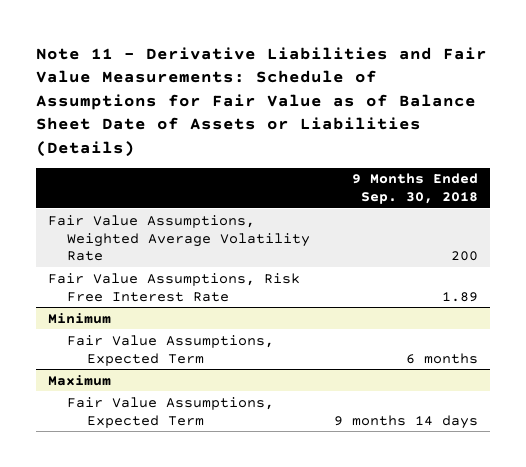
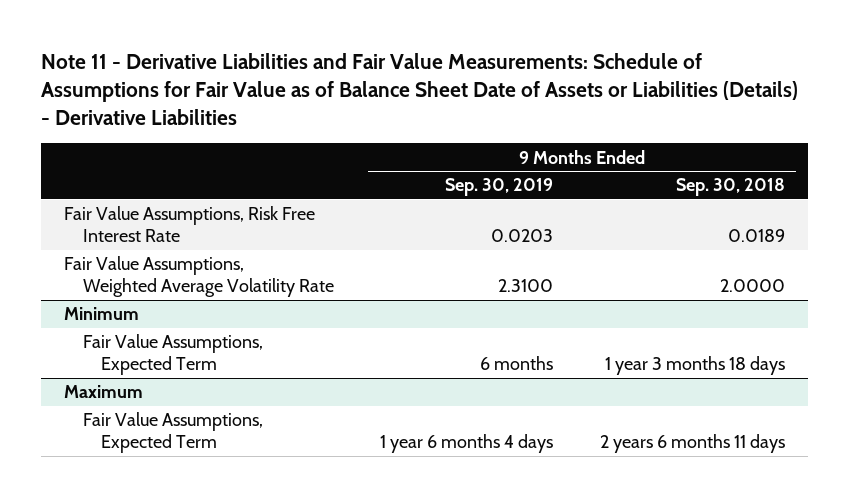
- Note 11 - Derivative Liabilities and Fair Value Measurements: Schedule of Assumptions for Fair Value as of Balance Sheet Date of Assets or Liabilities (Details)
+ Note 11 - Derivative Liabilities and Fair Value Measurements: Schedule of Assumptions for Fair Value as of Balance Sheet Date of Assets or Liabilities (Details) - Derivative Liabilities
- | 9 Months Ended Sep. 30, 2018
+ | 9 Months Ended Sep. 30, 2019 | 9 Months Ended Sep. 30, 2018
- Fair Value Assumptions, Weighted Average Volatility Rate | 200
- Fair Value Assumptions, Risk Free Interest Rate | 1.89
+ Fair Value Assumptions, Risk Free Interest Rate | 0.0203 | 0.0189
+ Fair Value Assumptions, Weighted Average Volatility Rate | 2.3100 | 2.0000
@ Minimum
- Fair Value Assumptions, Expected Term | 6 months
+ Fair Value Assumptions, Expected Term | 6 months | 1 year 3 months 18 days
@ Maximum
- Fair Value Assumptions, Expected Term | 9 months 14 days
+ Fair Value Assumptions, Expected Term | 1 year 6 months 4 days | 2 years 6 months 11 days

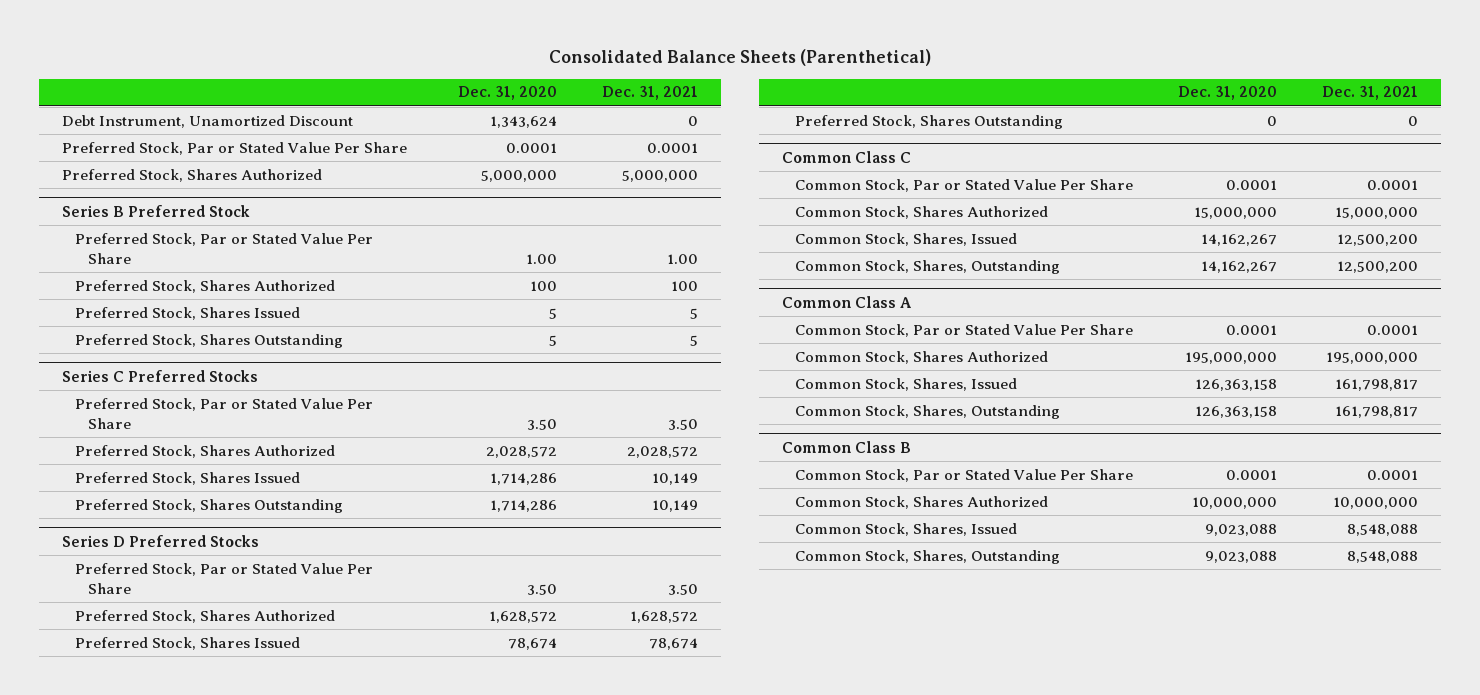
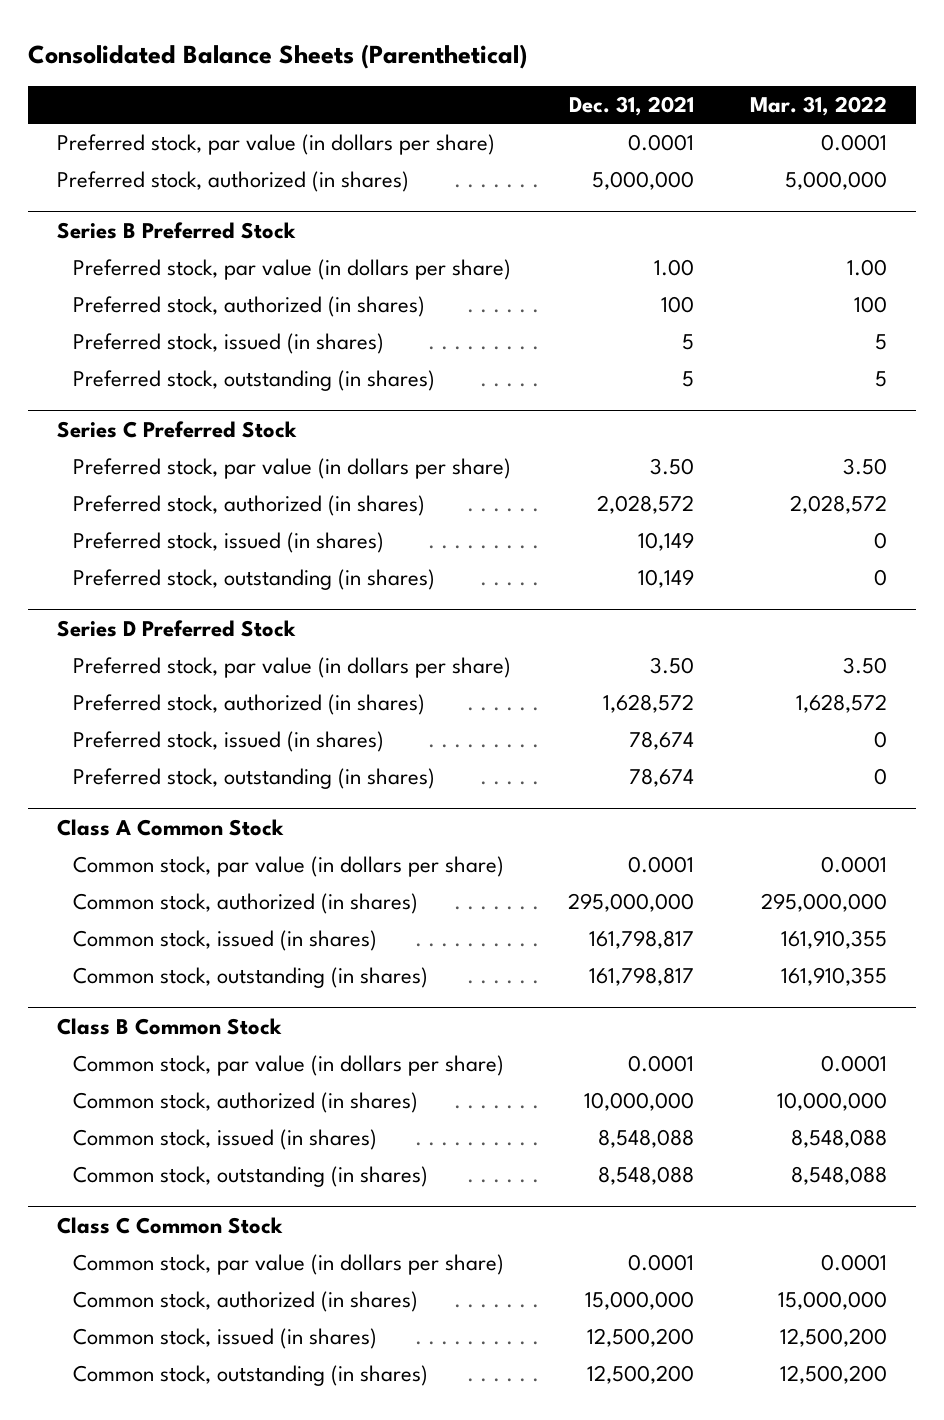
- | Dec. 31, 2020 | Dec. 31, 2021
+ | Dec. 31, 2021 | Mar. 31, 2022
- Debt Instrument, Unamortized Discount | 1,343,624 | 0
- Preferred Stock, Par or Stated Value Per Share | 0.0001 | 0.0001
- Preferred Stock, Shares Authorized | 5,000,000 | 5,000,000
+ Preferred stock, par value (in dollars per share) | 0.0001 | 0.0001
+ Preferred stock, authorized (in shares) | 5,000,000 | 5,000,000
@ Series B Preferred Stock
- Preferred Stock, Par or Stated Value Per Share | 1.00 | 1.00
- Preferred Stock, Shares Authorized | 100 | 100
- Preferred Stock, Shares Issued | 5 | 5
- Preferred Stock, Shares Outstanding | 5 | 5
- Series C Preferred Stocks
- Preferred Stock, Par or Stated Value Per Share | 3.50 | 3.50
- Preferred Stock, Shares Authorized | 2,028,572 | 2,028,572
- Preferred Stock, Shares Issued | 1,714,286 | 10,149
- Preferred Stock, Shares Outstanding | 1,714,286 | 10,149
- Series D Preferred Stocks
- Preferred Stock, Par or Stated Value Per Share | 3.50 | 3.50
- Preferred Stock, Shares Authorized | 1,628,572 | 1,628,572
- Preferred Stock, Shares Issued | 78,674 | 78,674
- Preferred Stock, Shares Outstanding | 0 | 0
- Common Class C
- Common Stock, Par or Stated Value Per Share | 0.0001 | 0.0001
- Common Stock, Shares Authorized | 15,000,000 | 15,000,000
- Common Stock, Shares, Issued | 14,162,267 | 12,500,200
- Common Stock, Shares, Outstanding | 14,162,267 | 12,500,200
- Common Class A
- Common Stock, Par or Stated Value Per Share | 0.0001 | 0.0001
- Common Stock, Shares Authorized | 195,000,000 | 195,000,000
- Common Stock, Shares, Issued | 126,363,158 | 161,798,817
- Common Stock, Shares, Outstanding | 126,363,158 | 161,798,817
- Common Class B
- Common Stock, Par or Stated Value Per Share | 0.0001 | 0.0001
- Common Stock, Shares Authorized | 10,000,000 | 10,000,000
- Common Stock, Shares, Issued | 9,023,088 | 8,548,088
- Common Stock, Shares, Outstanding | 9,023,088 | 8,548,088
@ Series B Preferred Stock
+ Preferred stock, par value (in dollars per share) | 1.00 | 1.00
+ Preferred stock, authorized (in shares) | 100 | 100
+ Preferred stock, issued (in shares) | 5 | 5
+ Preferred stock, outstanding (in shares) | 5 | 5
+ Series C Preferred Stock
+ Preferred stock, par value (in dollars per share) | 3.50 | 3.50
+ Preferred stock, authorized (in shares) | 2,028,572 | 2,028,572
+ Preferred stock, issued (in shares) | 10,149 | 0
+ Preferred stock, outstanding (in shares) | 10,149 | 0
+ Series D Preferred Stock
+ Preferred stock, par value (in dollars per share) | 3.50 | 3.50
+ Preferred stock, authorized (in shares) | 1,628,572 | 1,628,572
+ Preferred stock, issued (in shares) | 78,674 | 0
+ Preferred stock, outstanding (in shares) | 78,674 | 0
+ Class A Common Stock
+ Common stock, par value (in dollars per share) | 0.0001 | 0.0001
+ Common stock, authorized (in shares) | 295,000,000 | 295,000,000
+ Common stock, issued (in shares) | 161,798,817 | 161,910,355
+ Common stock, outstanding (in shares) | 161,798,817 | 161,910,355
+ Class B Common Stock
+ Common stock, par value (in dollars per share) | 0.0001 | 0.0001
+ Common stock, authorized (in shares) | 10,000,000 | 10,000,000
+ Common stock, issued (in shares) | 8,548,088 | 8,548,088
+ Common stock, outstanding (in shares) | 8,548,088 | 8,548,088
+ Class C Common Stock
+ Common stock, par value (in dollars per share) | 0.0001 | 0.0001
+ Common stock, authorized (in shares) | 15,000,000 | 15,000,000
+ Common stock, issued (in shares) | 12,500,200 | 12,500,200
+ Common stock, outstanding (in shares) | 12,500,200 | 12,500,200

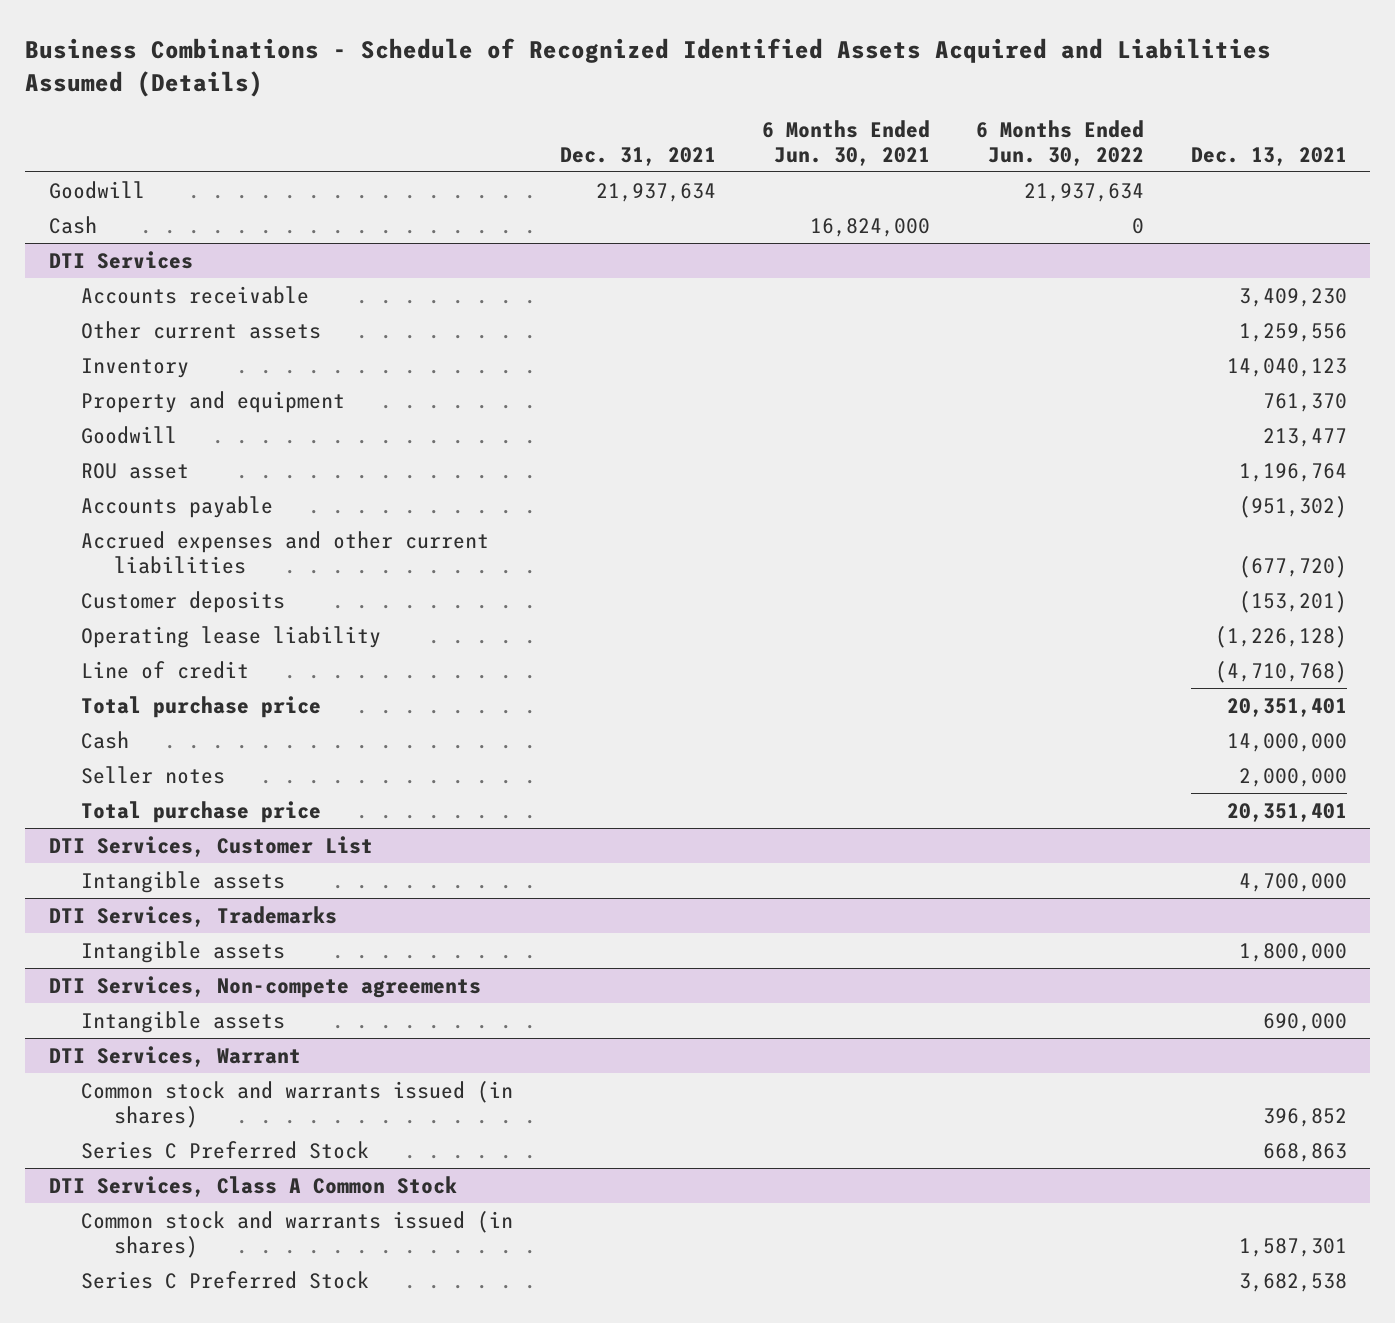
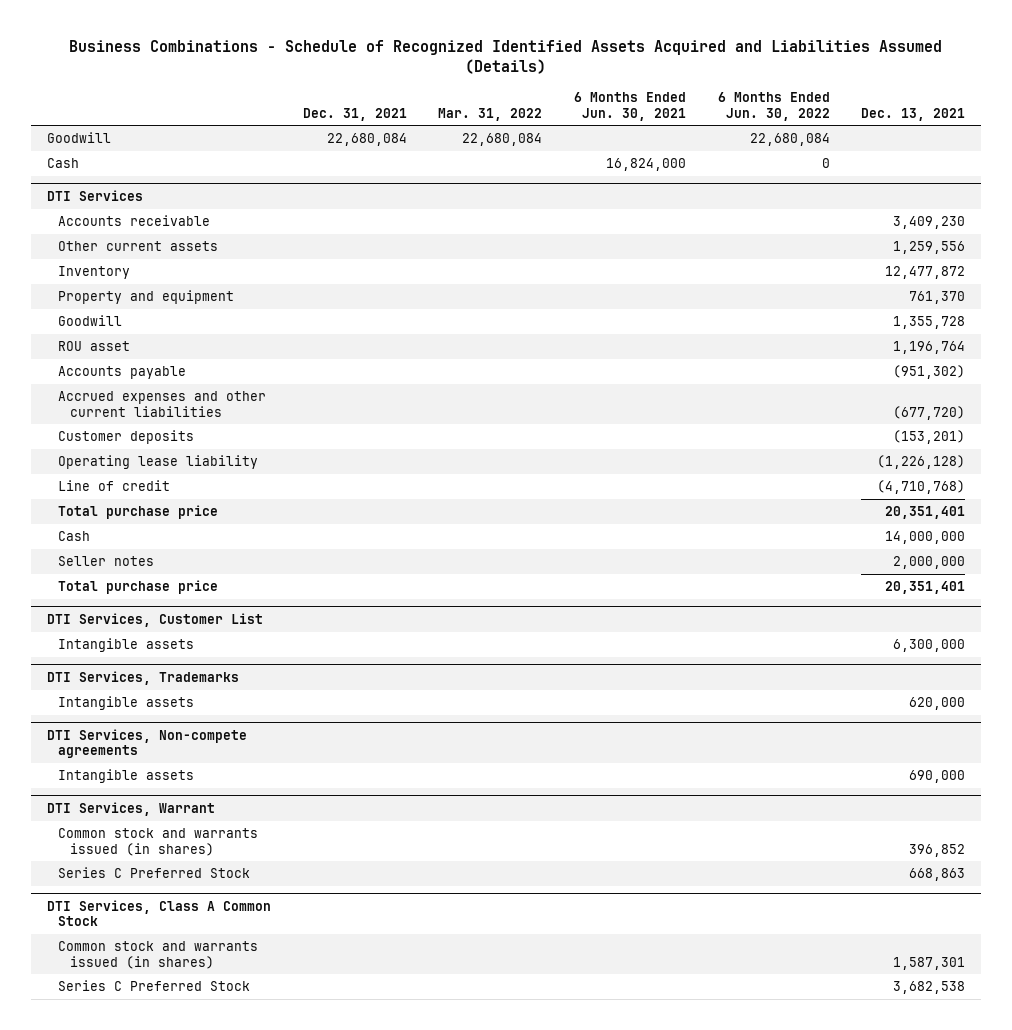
- | Dec. 31, 2021 | 6 Months Ended Jun. 30, 2021 | 6 Months Ended Jun. 30, 2022 | Dec. 13, 2021
+ | Dec. 31, 2021 | Mar. 31, 2022 | 6 Months Ended Jun. 30, 2021 | 6 Months Ended Jun. 30, 2022 | Dec. 13, 2021
- Goodwill | 21,937,634 | | 21,937,634 |
+ Goodwill | 22,680,084 | 22,680,084 | | 22,680,084 |
@ DTI Services
- Inventory | | | | 14,040,123
+ Inventory | | | | | 12,477,872
- Goodwill | | | | 213,477
+ Goodwill | | | | | 1,355,728
@ DTI Services, Customer List
- Intangible assets | | | | 4,700,000
+ Intangible assets | | | | | 6,300,000
@ DTI Services, Trademarks
- Intangible assets | | | | 1,800,000
+ Intangible assets | | | | | 620,000

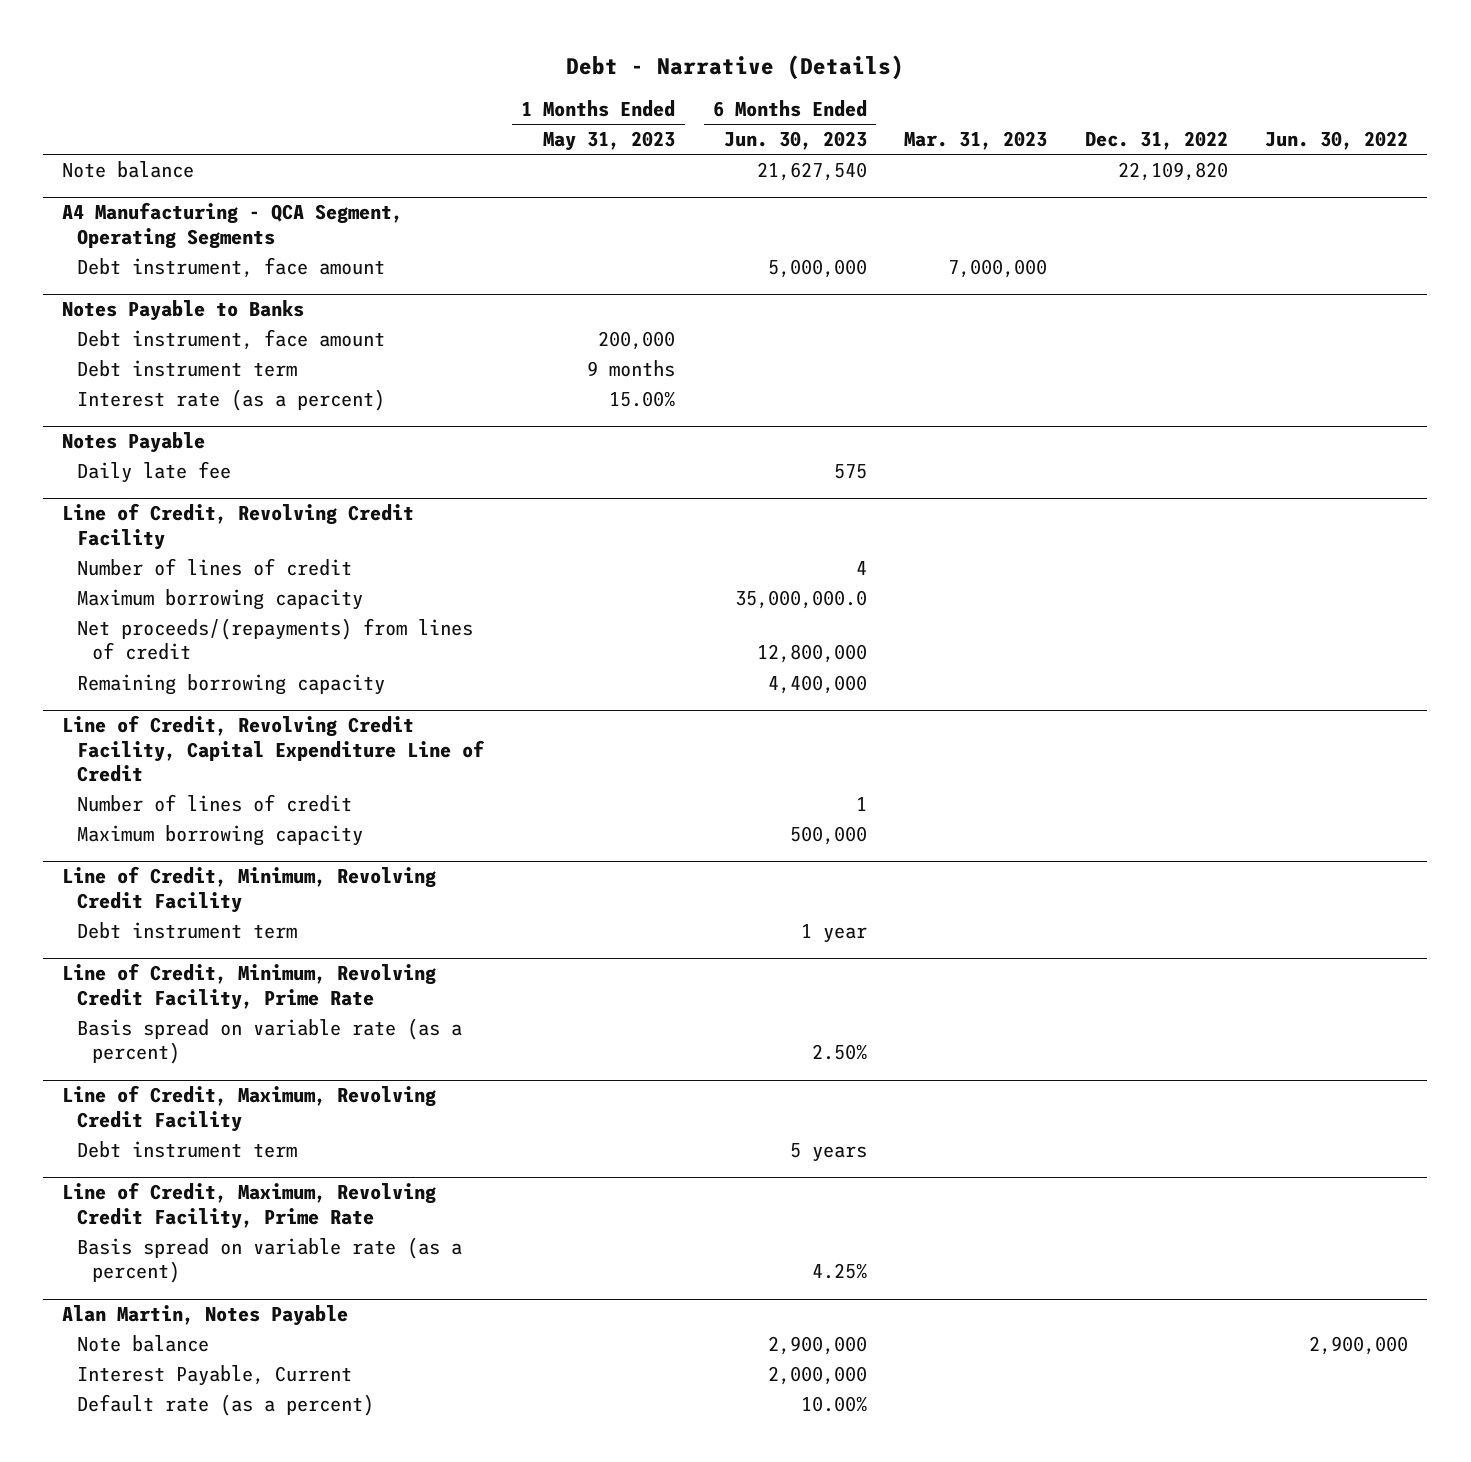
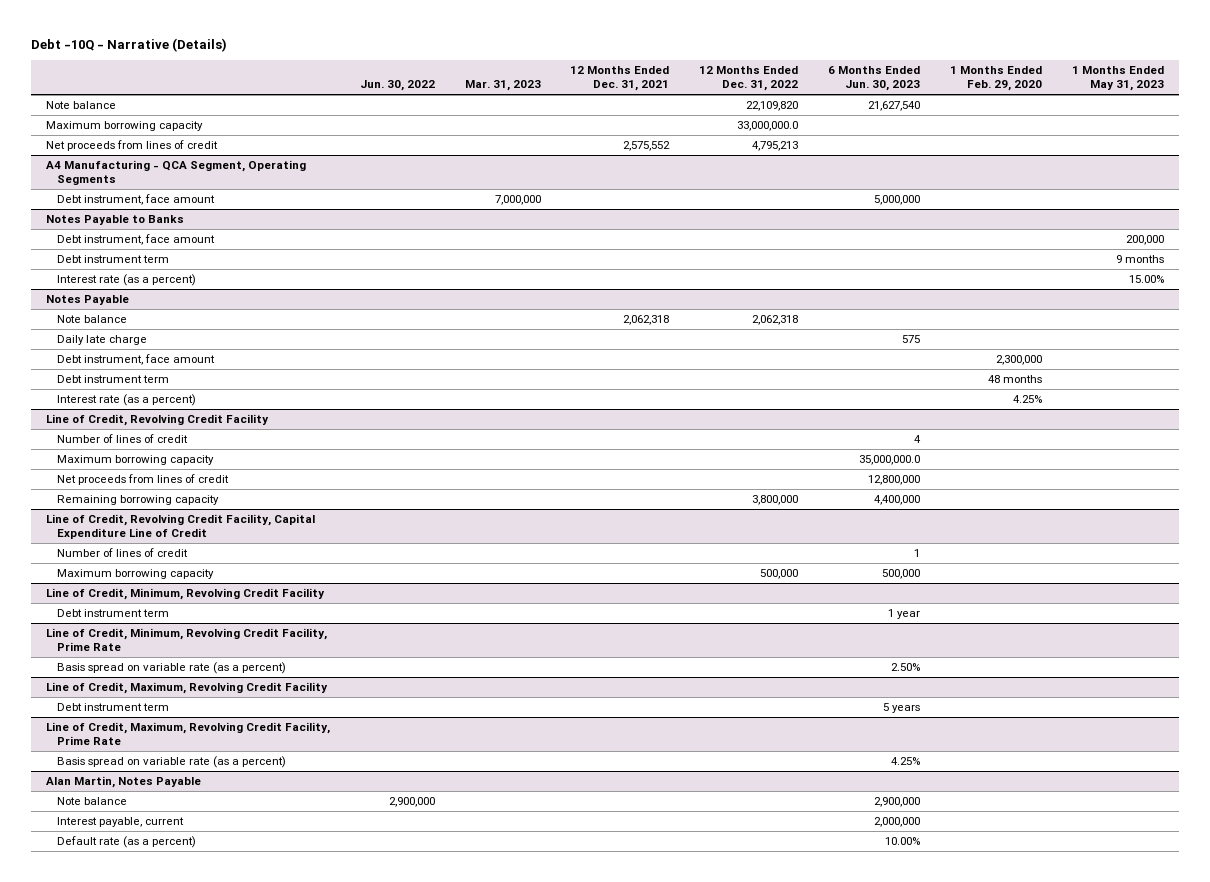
- Debt - Narrative (Details)
+ Debt -10Q - Narrative (Details)
- | 1 Months Ended May 31, 2023 | 6 Months Ended Jun. 30, 2023 | Mar. 31, 2023 | Dec. 31, 2022 | Jun. 30, 2022
+ | Jun. 30, 2022 | Mar. 31, 2023 | 12 Months Ended Dec. 31, 2021 | 12 Months Ended Dec. 31, 2022 | 6 Months Ended Jun. 30, 2023 | 1 Months Ended Feb. 29, 2020 | 1 Months Ended May 31, 2023
+ Maximum borrowing capacity | | | | 33,000,000.0 | | |
+ Net proceeds from lines of credit | | | 2,575,552 | 4,795,213 | | |
@ Notes Payable
- Daily late fee | | 575 | | |
+ Note balance | | | 2,062,318 | 2,062,318 | | |
+ Daily late charge | | | | | 575 | |
+ Debt instrument, face amount | | | | | | 2,300,000 |
+ Debt instrument term | | | | | | 48 months |
+ Interest rate (as a percent) | | | | | | 4.25% |
@ Line of Credit, Revolving Credit Facility
- Net proceeds/(repayments) from lines of credit | | 12,800,000 | | |
+ Net proceeds from lines of credit | | | | | 12,800,000 | |
@ Alan Martin, Notes Payable
- Interest Payable, Current | | 2,000,000 | | |
+ Interest payable, current | | | | | 2,000,000 | |

